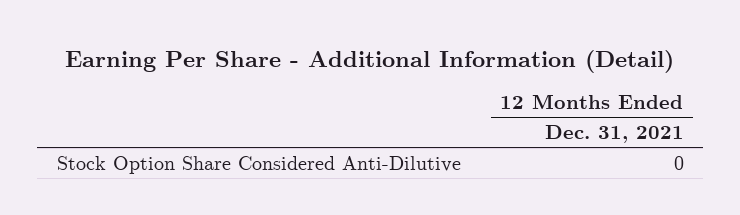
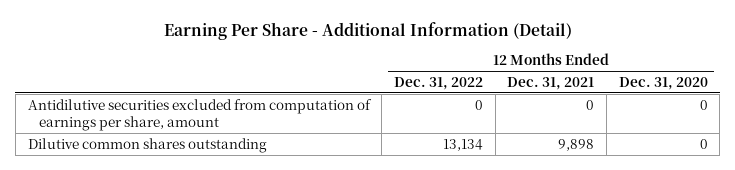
- | 12 Months Ended Dec. 31, 2021
+ | 12 Months Ended Dec. 31, 2022 | 12 Months Ended Dec. 31, 2021 | 12 Months Ended Dec. 31, 2020
- Stock Option Share Considered Anti-Dilutive | 0
+ Antidilutive securities excluded from computation of earnings per share, amount | 0 | 0 | 0
+ Dilutive common shares outstanding | 13,134 | 9,898 | 0

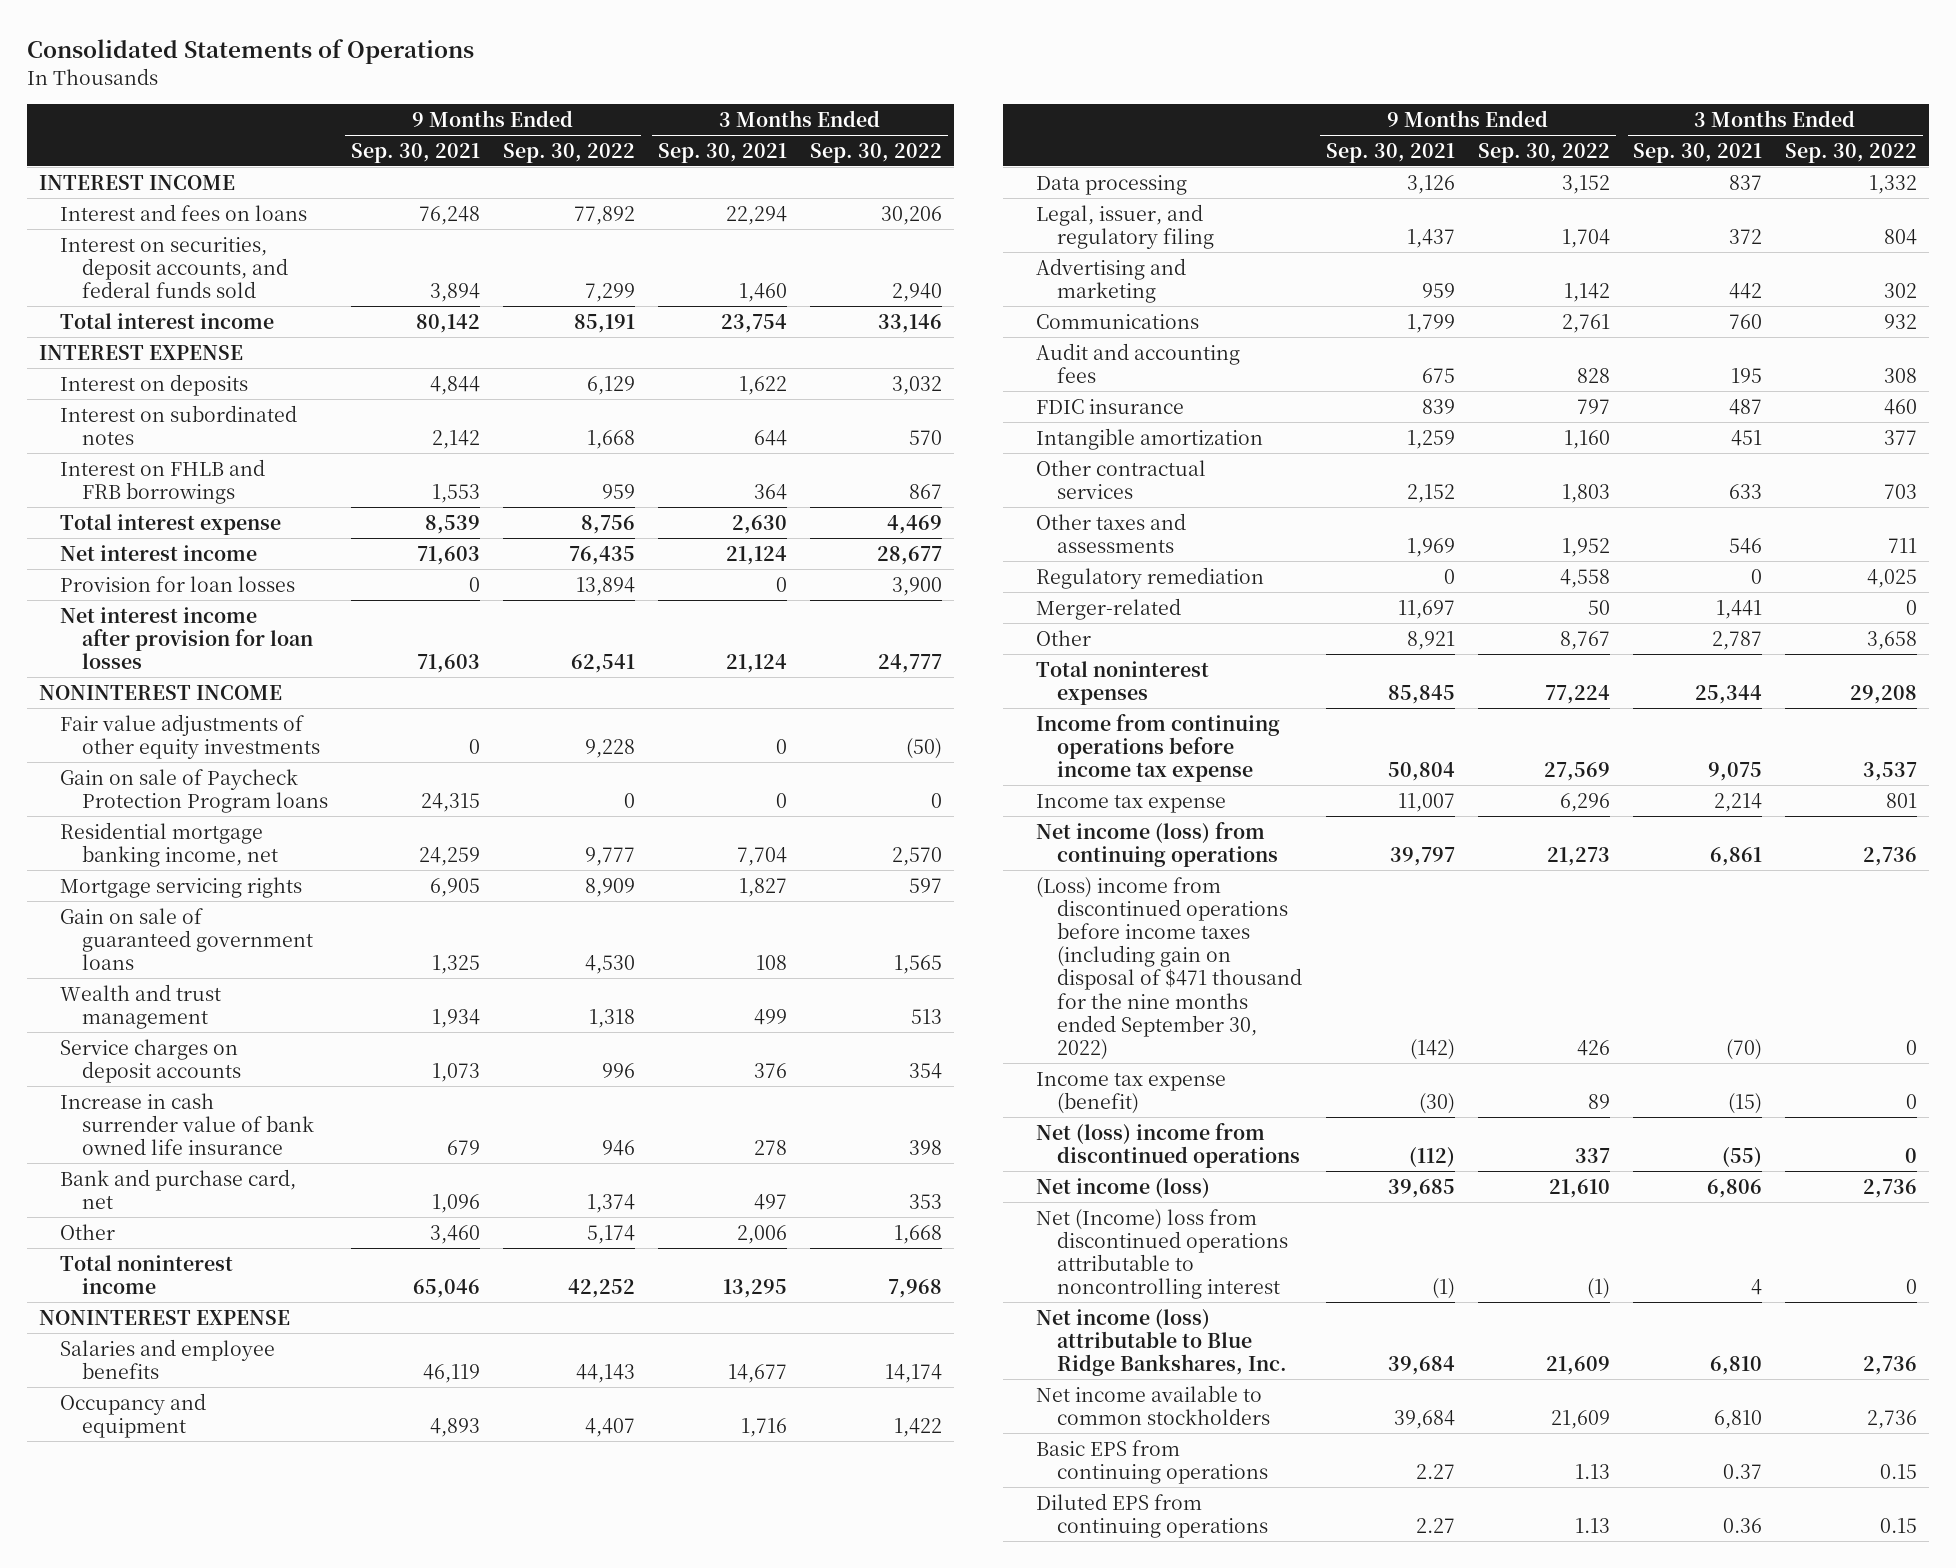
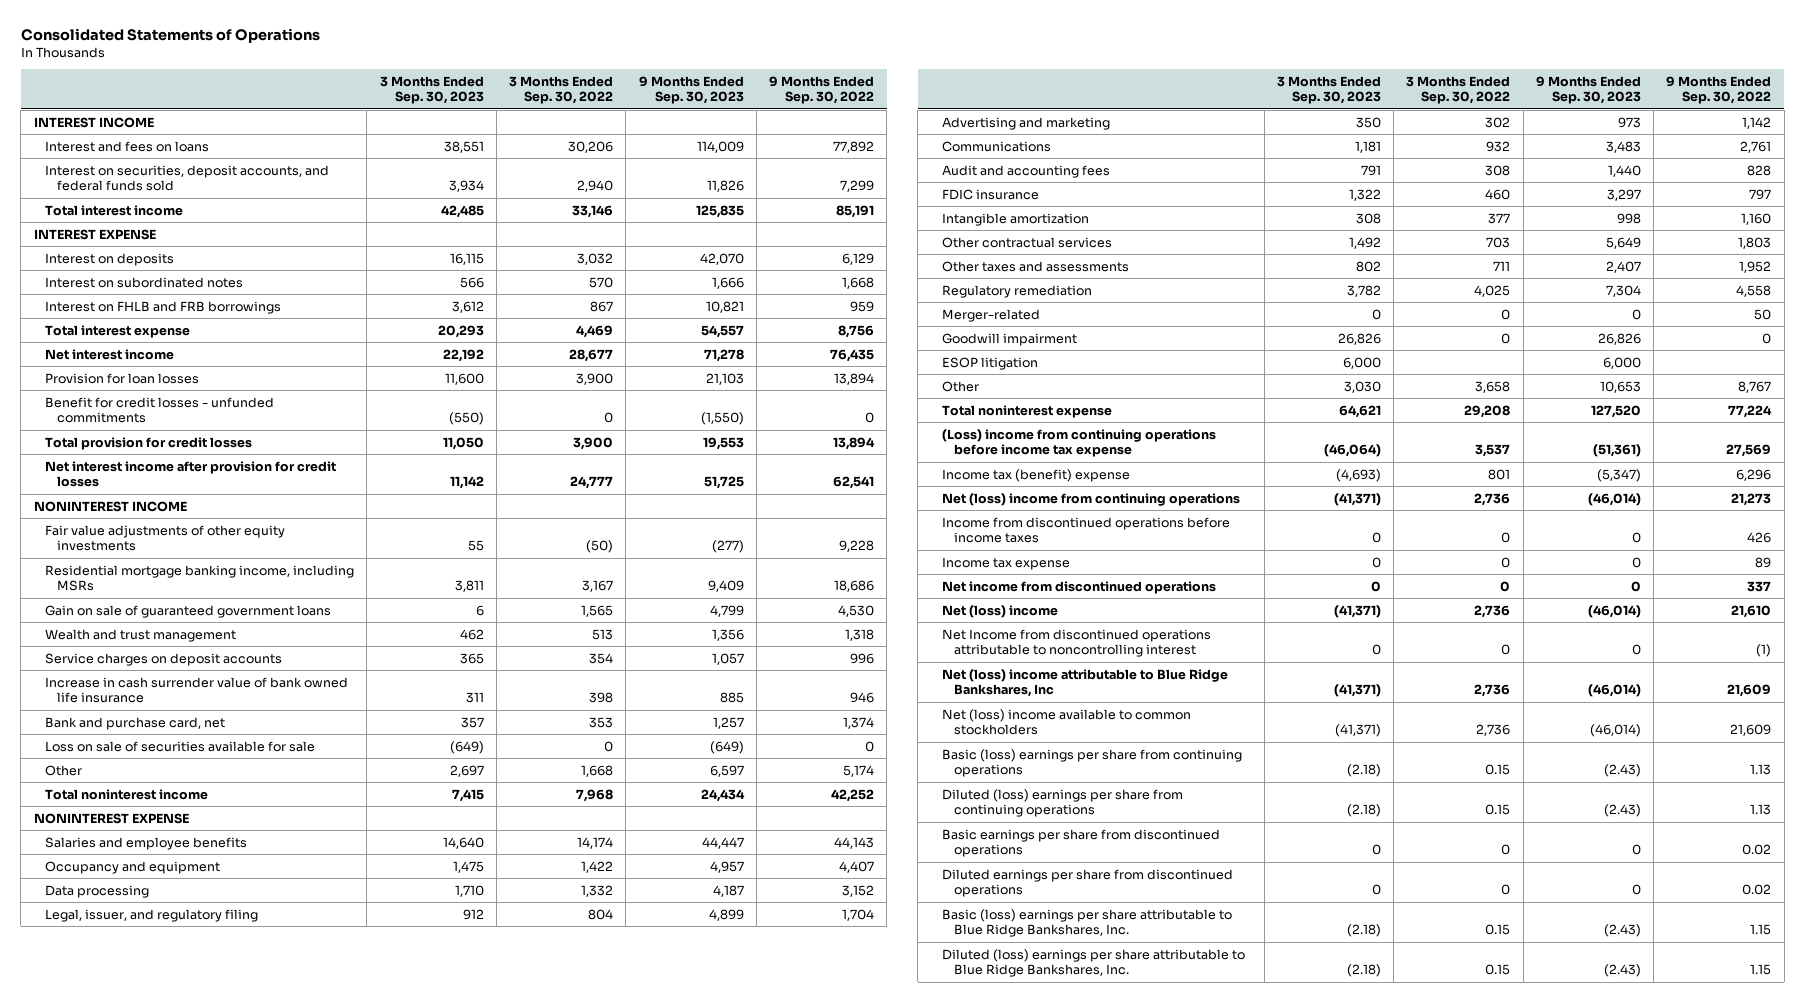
- | 9 Months Ended Sep. 30, 2021 | 9 Months Ended Sep. 30, 2022 | 3 Months Ended Sep. 30, 2021 | 3 Months Ended Sep. 30, 2022
+ | 3 Months Ended Sep. 30, 2023 | 3 Months Ended Sep. 30, 2022 | 9 Months Ended Sep. 30, 2023 | 9 Months Ended Sep. 30, 2022
- Net interest income after provision for loan losses | 71,603 | 62,541 | 21,124 | 24,777
+ Benefit for credit losses - unfunded commitments | (550) | 0 | (1,550) | 0
+ Total provision for credit losses | 11,050 | 3,900 | 19,553 | 13,894
+ Net interest income after provision for credit losses | 11,142 | 24,777 | 51,725 | 62,541
- Gain on sale of Paycheck Protection Program loans | 24,315 | 0 | 0 | 0
- Residential mortgage banking income, net | 24,259 | 9,777 | 7,704 | 2,570
- Mortgage servicing rights | 6,905 | 8,909 | 1,827 | 597
+ Residential mortgage banking income, including MSRs | 3,811 | 3,167 | 9,409 | 18,686
+ Loss on sale of securities available for sale | (649) | 0 | (649) | 0
+ Goodwill impairment | 26,826 | 0 | 26,826 | 0
+ ESOP litigation | 6,000 | | 6,000 |
- Total noninterest expenses | 85,845 | 77,224 | 25,344 | 29,208
- Income from continuing operations before income tax expense | 50,804 | 27,569 | 9,075 | 3,537
- Income tax expense | 11,007 | 6,296 | 2,214 | 801
- Net income (loss) from continuing operations | 39,797 | 21,273 | 6,861 | 2,736
- (Loss) income from discontinued operations before income taxes (including gain on disposal of $471 thousand for the nine months ended September 30, 2022) | (142) | 426 | (70) | 0
- Income tax expense (benefit) | (30) | 89 | (15) | 0
- Net (loss) income from discontinued operations | (112) | 337 | (55) | 0
- Net income (loss) | 39,685 | 21,610 | 6,806 | 2,736
- Net (Income) loss from discontinued operations attributable to noncontrolling interest | (1) | (1) | 4 | 0
- Net income (loss) attributable to Blue Ridge Bankshares, Inc. | 39,684 | 21,609 | 6,810 | 2,736
- Net income available to common stockholders | 39,684 | 21,609 | 6,810 | 2,736
- Basic EPS from continuing operations | 2.27 | 1.13 | 0.37 | 0.15
- Diluted EPS from continuing operations | 2.27 | 1.13 | 0.36 | 0.15
+ Total noninterest expense | 64,621 | 29,208 | 127,520 | 77,224
+ (Loss) income from continuing operations before income tax expense | (46,064) | 3,537 | (51,361) | 27,569
+ Income tax (benefit) expense | (4,693) | 801 | (5,347) | 6,296
+ Net (loss) income from continuing operations | (41,371) | 2,736 | (46,014) | 21,273
+ Income from discontinued operations before income taxes | 0 | 0 | 0 | 426
+ Income tax expense | 0 | 0 | 0 | 89
+ Net income from discontinued operations | 0 | 0 | 0 | 337
+ Net (loss) income | (41,371) | 2,736 | (46,014) | 21,610
+ Net Income from discontinued operations attributable to noncontrolling interest | 0 | 0 | 0 | (1)
+ Net (loss) income attributable to Blue Ridge Bankshares, Inc | (41,371) | 2,736 | (46,014) | 21,609
+ Net (loss) income available to common stockholders | (41,371) | 2,736 | (46,014) | 21,609
+ Basic (loss) earnings per share from continuing operations | (2.18) | 0.15 | (2.43) | 1.13
+ Diluted (loss) earnings per share from continuing operations | (2.18) | 0.15 | (2.43) | 1.13
+ Basic earnings per share from discontinued operations | 0 | 0 | 0 | 0.02
+ Diluted earnings per share from discontinued operations | 0 | 0 | 0 | 0.02
+ Basic (loss) earnings per share attributable to Blue Ridge Bankshares, Inc. | (2.18) | 0.15 | (2.43) | 1.15
+ Diluted (loss) earnings per share attributable to Blue Ridge Bankshares, Inc. | (2.18) | 0.15 | (2.43) | 1.15

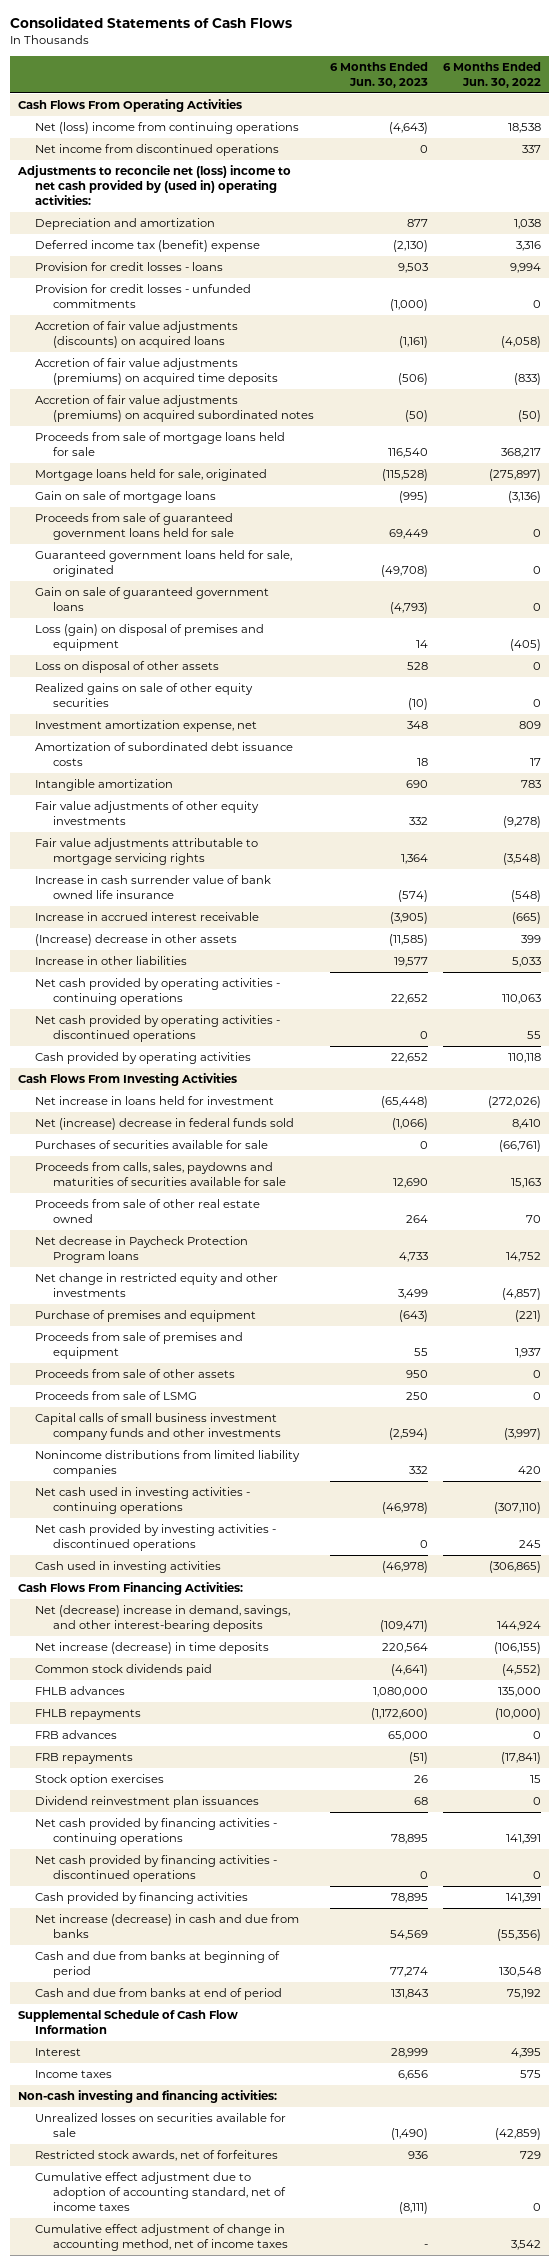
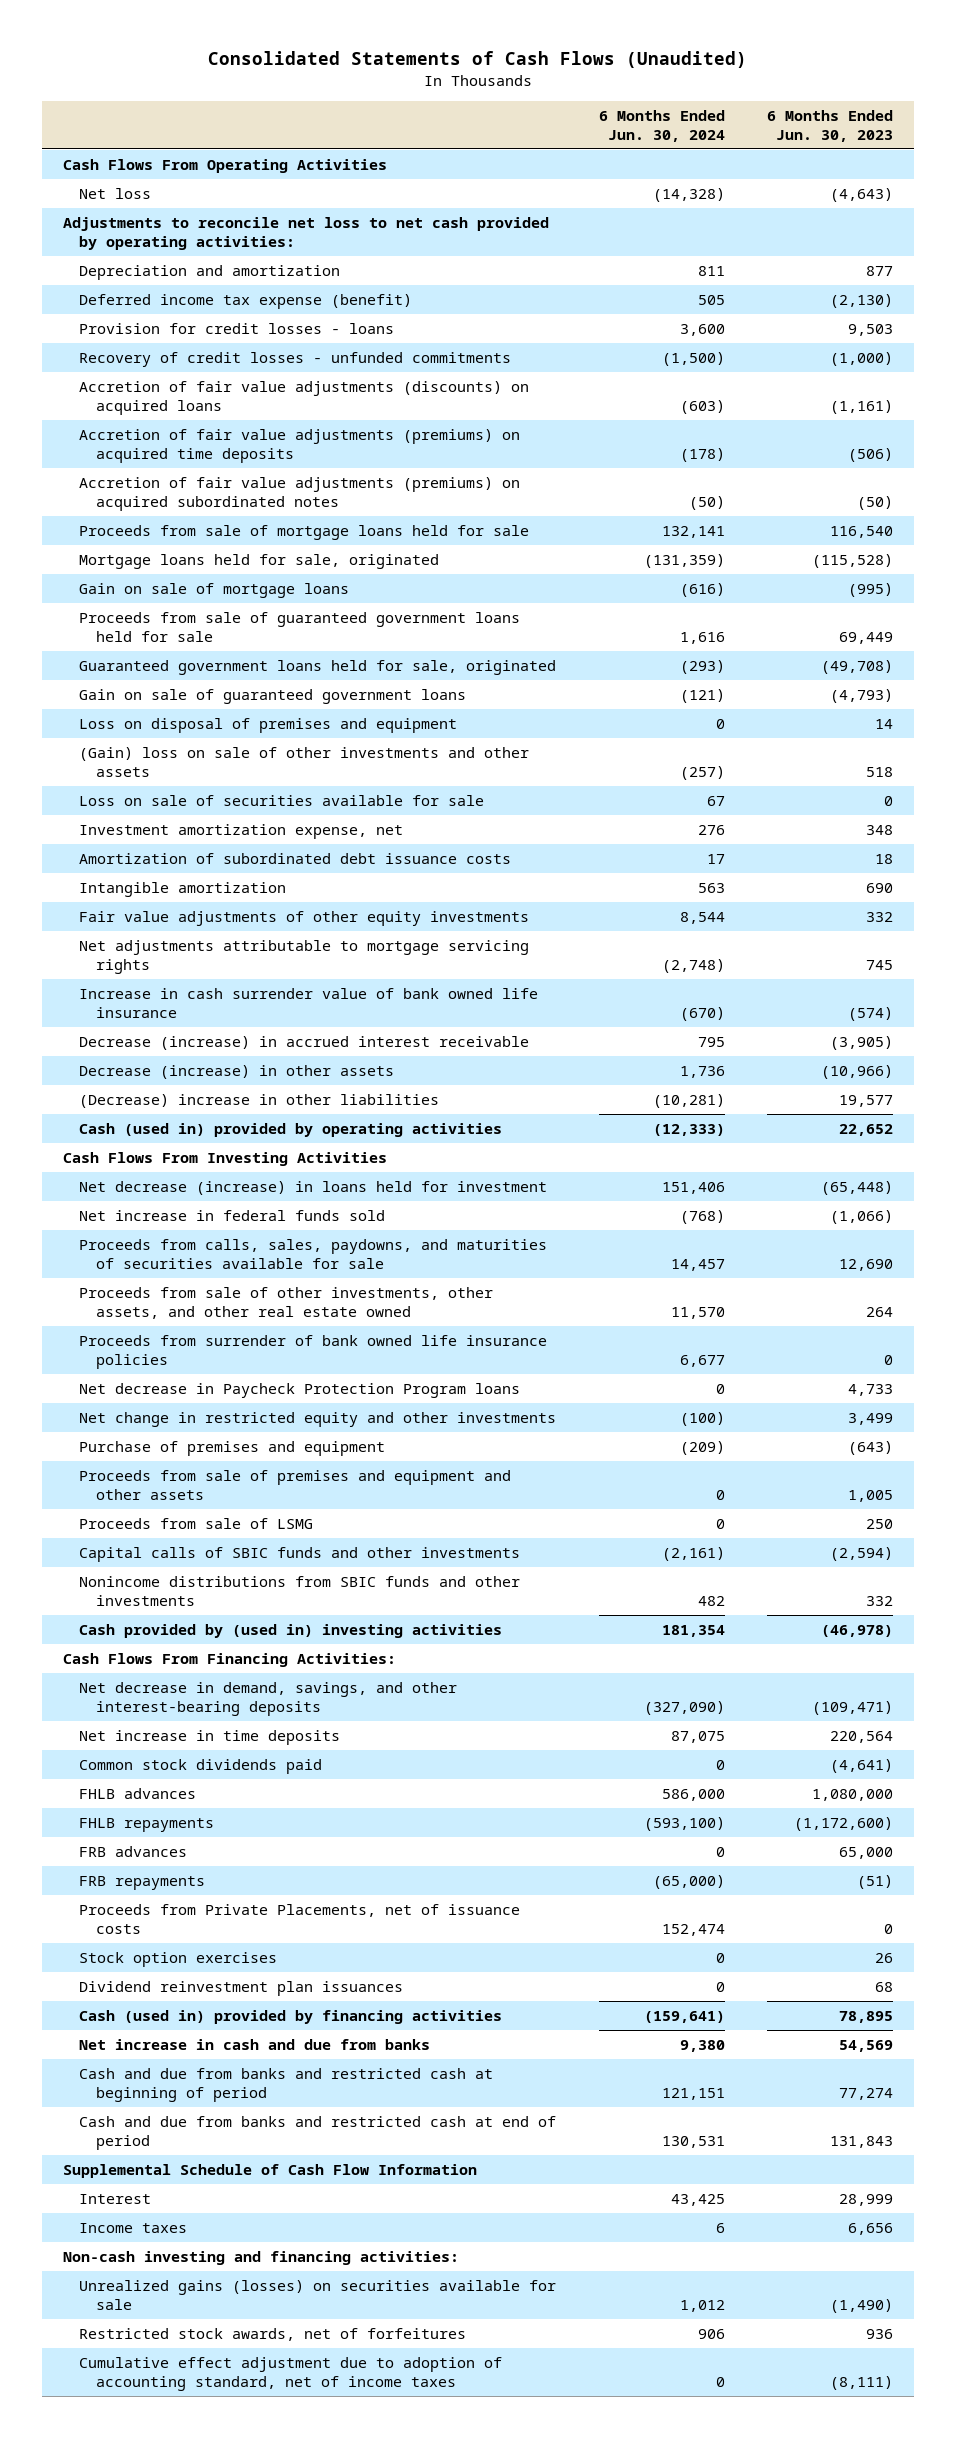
- Consolidated Statements of Cash Flows
+ Consolidated Statements of Cash Flows (Unaudited)
- | 6 Months Ended Jun. 30, 2023 | 6 Months Ended Jun. 30, 2022
+ | 6 Months Ended Jun. 30, 2024 | 6 Months Ended Jun. 30, 2023
- Net (loss) income from continuing operations | (4,643) | 18,538
- Net income from discontinued operations | 0 | 337
- Adjustments to reconcile net (loss) income to net cash provided by (used in) operating activities:
+ Net loss | (14,328) | (4,643)
+ Adjustments to reconcile net loss to net cash provided by operating activities:
- Deferred income tax (benefit) expense | (2,130) | 3,316
+ Deferred income tax expense (benefit) | 505 | (2,130)
- Provision for credit losses - unfunded commitments | (1,000) | 0
+ Recovery of credit losses - unfunded commitments | (1,500) | (1,000)
- Loss (gain) on disposal of premises and equipment | 14 | (405)
- Loss on disposal of other assets | 528 | 0
- Realized gains on sale of other equity securities | (10) | 0
+ Loss on disposal of premises and equipment | 0 | 14
+ (Gain) loss on sale of other investments and other assets | (257) | 518
+ Loss on sale of securities available for sale | 67 | 0
- Fair value adjustments attributable to mortgage servicing rights | 1,364 | (3,548)
+ Net adjustments attributable to mortgage servicing rights | (2,748) | 745
- Increase in accrued interest receivable | (3,905) | (665)
- (Increase) decrease in other assets | (11,585) | 399
- Increase in other liabilities | 19,577 | 5,033
- Net cash provided by operating activities - continuing operations | 22,652 | 110,063
- Net cash provided by operating activities - discontinued operations | 0 | 55
- Cash provided by operating activities | 22,652 | 110,118
+ Decrease (increase) in accrued interest receivable | 795 | (3,905)
+ Decrease (increase) in other assets | 1,736 | (10,966)
+ (Decrease) increase in other liabilities | (10,281) | 19,577
+ Cash (used in) provided by operating activities | (12,333) | 22,652
- Net increase in loans held for investment | (65,448) | (272,026)
- Net (increase) decrease in federal funds sold | (1,066) | 8,410
- Purchases of securities available for sale | 0 | (66,761)
- Proceeds from calls, sales, paydowns and maturities of securities available for sale | 12,690 | 15,163
- Proceeds from sale of other real estate owned | 264 | 70
+ Net decrease (increase) in loans held for investment | 151,406 | (65,448)
+ Net increase in federal funds sold | (768) | (1,066)
+ Proceeds from calls, sales, paydowns, and maturities of securities available for sale | 14,457 | 12,690
+ Proceeds from sale of other investments, other assets, and other real estate owned | 11,570 | 264
+ Proceeds from surrender of bank owned life insurance policies | 6,677 | 0
- Proceeds from sale of premises and equipment | 55 | 1,937
- Proceeds from sale of other assets | 950 | 0
+ Proceeds from sale of premises and equipment and other assets | 0 | 1,005
- Capital calls of small business investment company funds and other investments | (2,594) | (3,997)
- Nonincome distributions from limited liability companies | 332 | 420
- Net cash used in investing activities - continuing operations | (46,978) | (307,110)
- Net cash provided by investing activities - discontinued operations | 0 | 245
- Cash used in investing activities | (46,978) | (306,865)
+ Capital calls of SBIC funds and other investments | (2,161) | (2,594)
+ Nonincome distributions from SBIC funds and other investments | 482 | 332
+ Cash provided by (used in) investing activities | 181,354 | (46,978)
- Net (decrease) increase in demand, savings, and other interest-bearing deposits | (109,471) | 144,924
- Net increase (decrease) in time deposits | 220,564 | (106,155)
+ Net decrease in demand, savings, and other interest-bearing deposits | (327,090) | (109,471)
+ Net increase in time deposits | 87,075 | 220,564
+ Proceeds from Private Placements, net of issuance costs | 152,474 | 0
- Net cash provided by financing activities - continuing operations | 78,895 | 141,391
- Net cash provided by financing activities - discontinued operations | 0 | 0
- Cash provided by financing activities | 78,895 | 141,391
- Net increase (decrease) in cash and due from banks | 54,569 | (55,356)
- Cash and due from banks at beginning of period | 77,274 | 130,548
- Cash and due from banks at end of period | 131,843 | 75,192
+ Cash (used in) provided by financing activities | (159,641) | 78,895
+ Net increase in cash and due from banks | 9,380 | 54,569
+ Cash and due from banks and restricted cash at beginning of period | 121,151 | 77,274
+ Cash and due from banks and restricted cash at end of period | 130,531 | 131,843
- Unrealized losses on securities available for sale | (1,490) | (42,859)
+ Unrealized gains (losses) on securities available for sale | 1,012 | (1,490)
- Cumulative effect adjustment of change in accounting method, net of income taxes | - | 3,542

